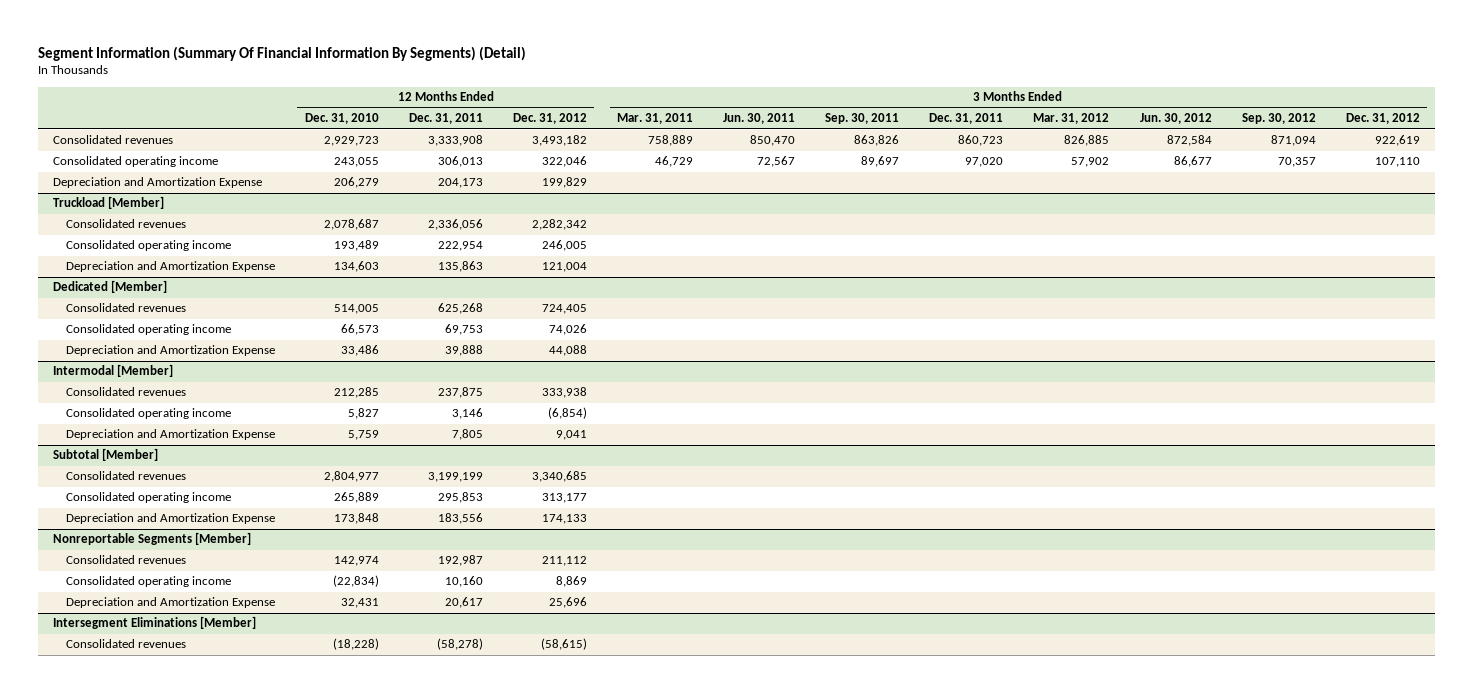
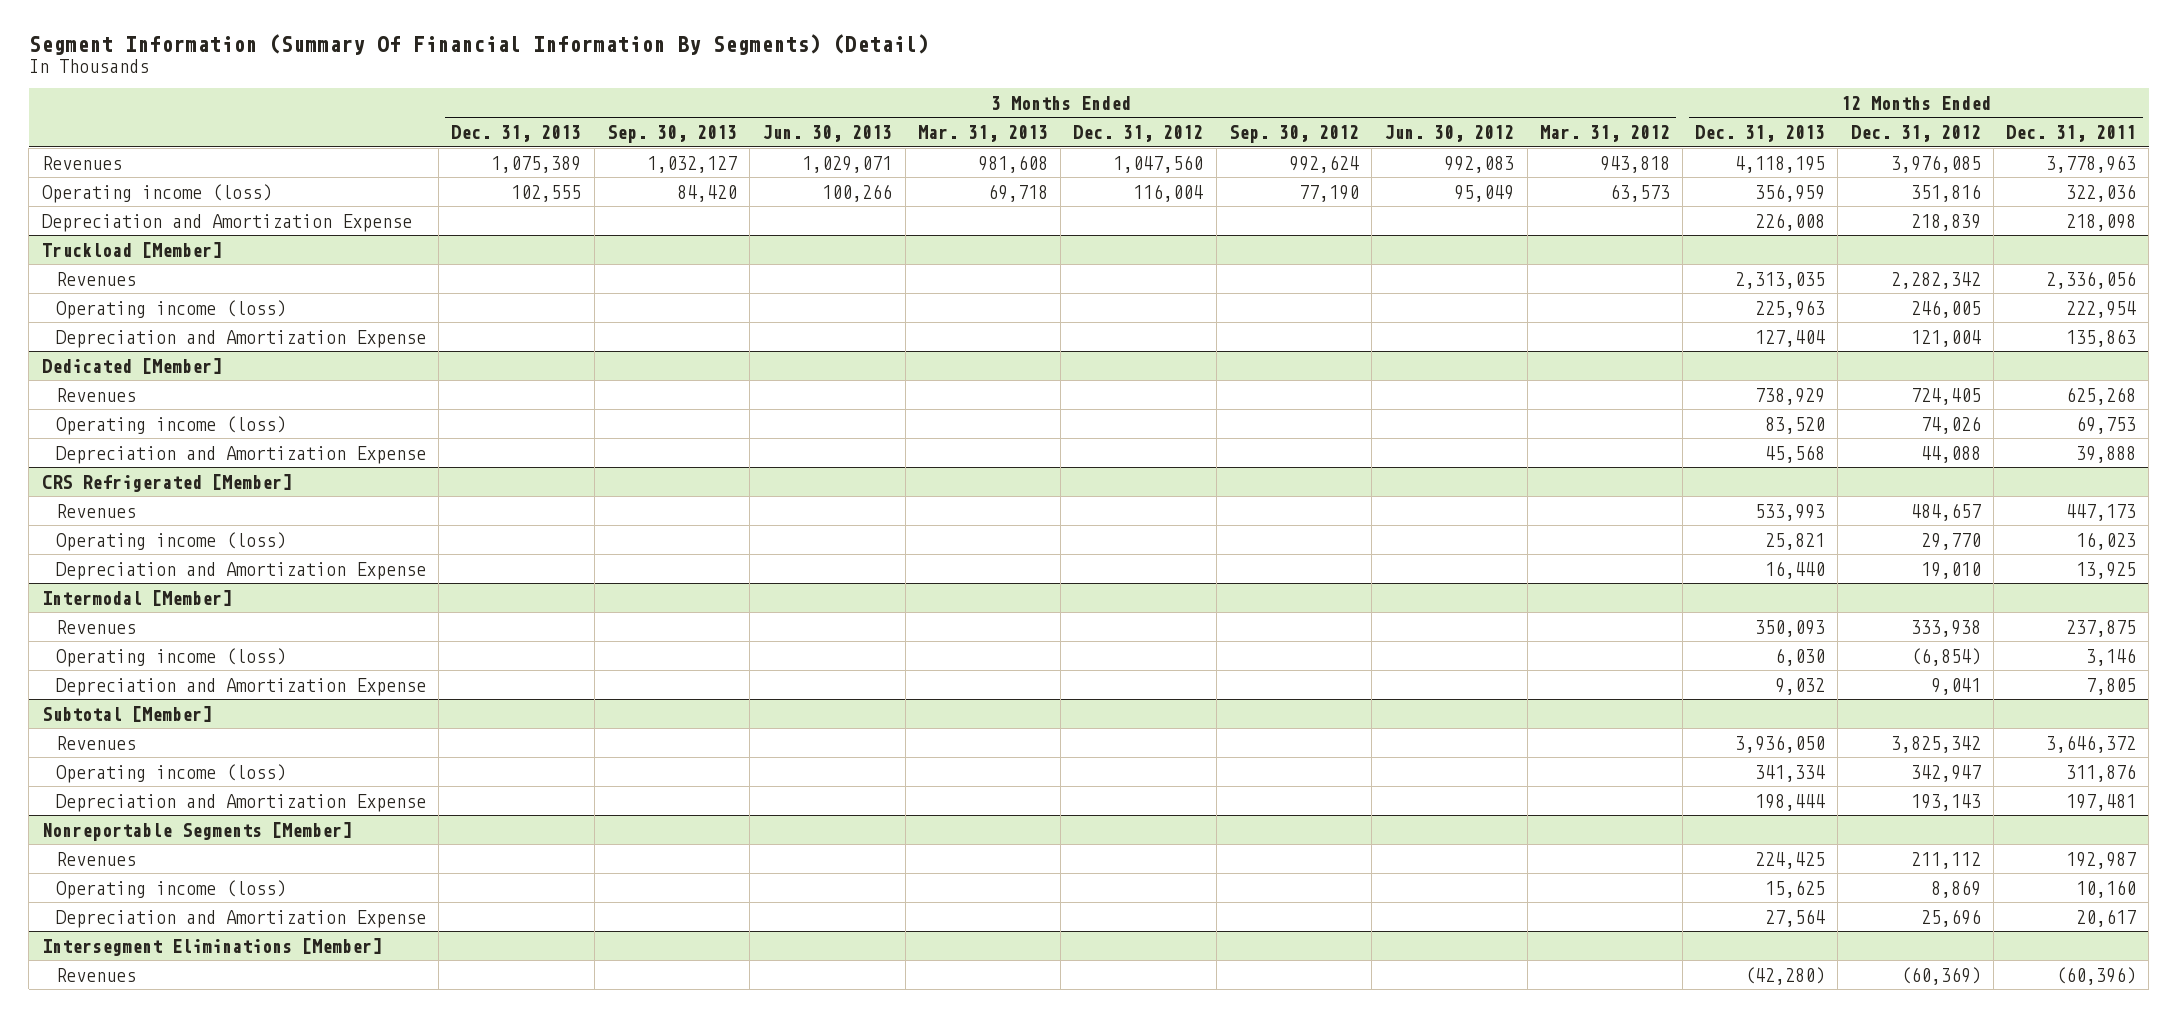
- | 12 Months Ended Dec. 31, 2010 | 12 Months Ended Dec. 31, 2011 | 12 Months Ended Dec. 31, 2012 | 3 Months Ended Mar. 31, 2011 | 3 Months Ended Jun. 30, 2011 | 3 Months Ended Sep. 30, 2011 | 3 Months Ended Dec. 31, 2011 | 3 Months Ended Mar. 31, 2012 | 3 Months Ended Jun. 30, 2012 | 3 Months Ended Sep. 30, 2012 | 3 Months Ended Dec. 31, 2012
+ | 3 Months Ended Dec. 31, 2013 | 3 Months Ended Sep. 30, 2013 | 3 Months Ended Jun. 30, 2013 | 3 Months Ended Mar. 31, 2013 | 3 Months Ended Dec. 31, 2012 | 3 Months Ended Sep. 30, 2012 | 3 Months Ended Jun. 30, 2012 | 3 Months Ended Mar. 31, 2012 | 12 Months Ended Dec. 31, 2013 | 12 Months Ended Dec. 31, 2012 | 12 Months Ended Dec. 31, 2011
- Consolidated revenues | 2,929,723 | 3,333,908 | 3,493,182 | 758,889 | 850,470 | 863,826 | 860,723 | 826,885 | 872,584 | 871,094 | 922,619
- Consolidated operating income | 243,055 | 306,013 | 322,046 | 46,729 | 72,567 | 89,697 | 97,020 | 57,902 | 86,677 | 70,357 | 107,110
- Depreciation and Amortization Expense | 206,279 | 204,173 | 199,829 | | | | | | | |
+ Revenues | 1,075,389 | 1,032,127 | 1,029,071 | 981,608 | 1,047,560 | 992,624 | 992,083 | 943,818 | 4,118,195 | 3,976,085 | 3,778,963
+ Operating income (loss) | 102,555 | 84,420 | 100,266 | 69,718 | 116,004 | 77,190 | 95,049 | 63,573 | 356,959 | 351,816 | 322,036
+ Depreciation and Amortization Expense | | | | | | | | | 226,008 | 218,839 | 218,098
@ Truckload [Member]
- Consolidated revenues | 2,078,687 | 2,336,056 | 2,282,342 | | | | | | | |
- Consolidated operating income | 193,489 | 222,954 | 246,005 | | | | | | | |
+ Revenues | | | | | | | | | 2,313,035 | 2,282,342 | 2,336,056
+ Operating income (loss) | | | | | | | | | 225,963 | 246,005 | 222,954
@ Dedicated [Member]
- Consolidated revenues | 514,005 | 625,268 | 724,405 | | | | | | | |
- Consolidated operating income | 66,573 | 69,753 | 74,026 | | | | | | | |
+ Revenues | | | | | | | | | 738,929 | 724,405 | 625,268
+ Operating income (loss) | | | | | | | | | 83,520 | 74,026 | 69,753
+ CRS Refrigerated [Member]
+ Revenues | | | | | | | | | 533,993 | 484,657 | 447,173
+ Operating income (loss) | | | | | | | | | 25,821 | 29,770 | 16,023
+ Depreciation and Amortization Expense | | | | | | | | | 16,440 | 19,010 | 13,925
@ Intermodal [Member]
- Consolidated revenues | 212,285 | 237,875 | 333,938 | | | | | | | |
- Consolidated operating income | 5,827 | 3,146 | (6,854) | | | | | | | |
+ Revenues | | | | | | | | | 350,093 | 333,938 | 237,875
+ Operating income (loss) | | | | | | | | | 6,030 | (6,854) | 3,146
@ Subtotal [Member]
- Consolidated revenues | 2,804,977 | 3,199,199 | 3,340,685 | | | | | | | |
- Consolidated operating income | 265,889 | 295,853 | 313,177 | | | | | | | |
- Depreciation and Amortization Expense | 173,848 | 183,556 | 174,133 | | | | | | | |
+ Revenues | | | | | | | | | 3,936,050 | 3,825,342 | 3,646,372
+ Operating income (loss) | | | | | | | | | 341,334 | 342,947 | 311,876
+ Depreciation and Amortization Expense | | | | | | | | | 198,444 | 193,143 | 197,481
@ Nonreportable Segments [Member]
- Consolidated revenues | 142,974 | 192,987 | 211,112 | | | | | | | |
- Consolidated operating income | (22,834) | 10,160 | 8,869 | | | | | | | |
+ Revenues | | | | | | | | | 224,425 | 211,112 | 192,987
+ Operating income (loss) | | | | | | | | | 15,625 | 8,869 | 10,160
@ Intersegment Eliminations [Member]
- Consolidated revenues | (18,228) | (58,278) | (58,615) | | | | | | | |
+ Revenues | | | | | | | | | (42,280) | (60,369) | (60,396)

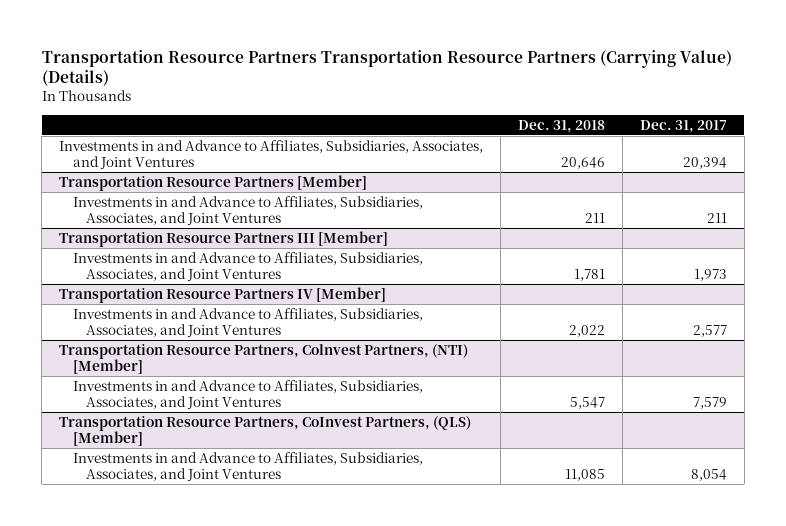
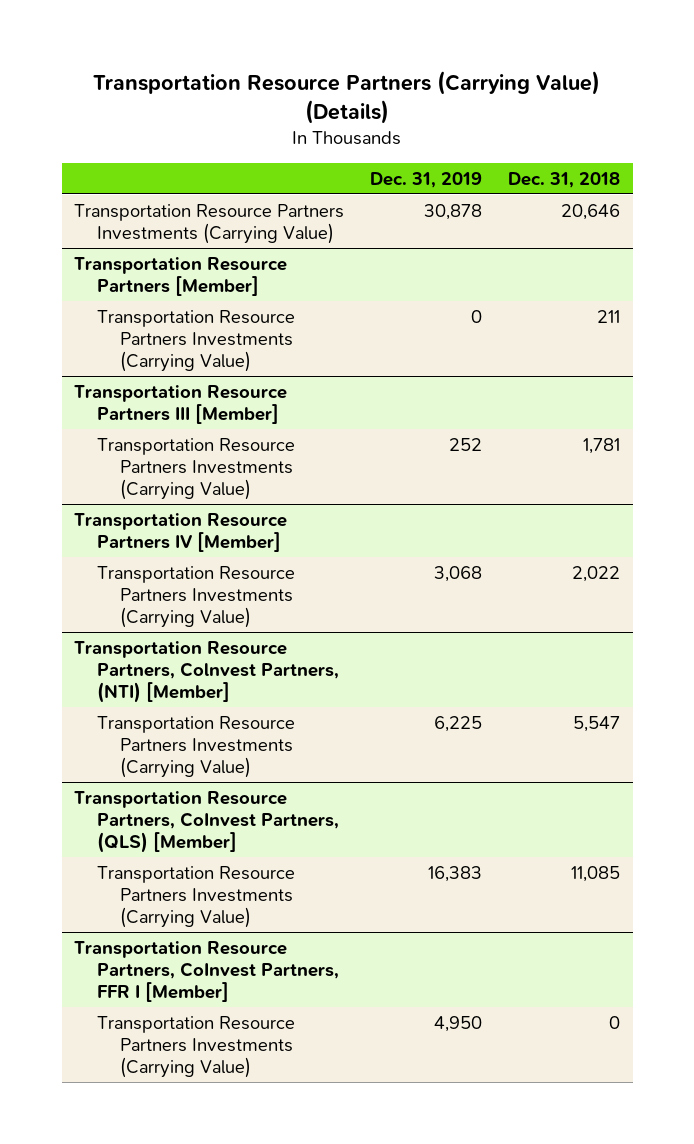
- Transportation Resource Partners Transportation Resource Partners (Carrying Value) (Details)
+ Transportation Resource Partners (Carrying Value) (Details)
- | Dec. 31, 2018 | Dec. 31, 2017
+ | Dec. 31, 2019 | Dec. 31, 2018
- Investments in and Advance to Affiliates, Subsidiaries, Associates, and Joint Ventures | 20,646 | 20,394
+ Transportation Resource Partners Investments (Carrying Value) | 30,878 | 20,646
@ Transportation Resource Partners [Member]
- Investments in and Advance to Affiliates, Subsidiaries, Associates, and Joint Ventures | 211 | 211
+ Transportation Resource Partners Investments (Carrying Value) | 0 | 211
@ Transportation Resource Partners III [Member]
- Investments in and Advance to Affiliates, Subsidiaries, Associates, and Joint Ventures | 1,781 | 1,973
+ Transportation Resource Partners Investments (Carrying Value) | 252 | 1,781
@ Transportation Resource Partners IV [Member]
- Investments in and Advance to Affiliates, Subsidiaries, Associates, and Joint Ventures | 2,022 | 2,577
+ Transportation Resource Partners Investments (Carrying Value) | 3,068 | 2,022
@ Transportation Resource Partners, Colnvest Partners, (NTI) [Member]
- Investments in and Advance to Affiliates, Subsidiaries, Associates, and Joint Ventures | 5,547 | 7,579
+ Transportation Resource Partners Investments (Carrying Value) | 6,225 | 5,547
@ Transportation Resource Partners, CoInvest Partners, (QLS) [Member]
- Investments in and Advance to Affiliates, Subsidiaries, Associates, and Joint Ventures | 11,085 | 8,054
+ Transportation Resource Partners Investments (Carrying Value) | 16,383 | 11,085
+ Transportation Resource Partners, CoInvest Partners, FFR I [Member]
+ Transportation Resource Partners Investments (Carrying Value) | 4,950 | 0

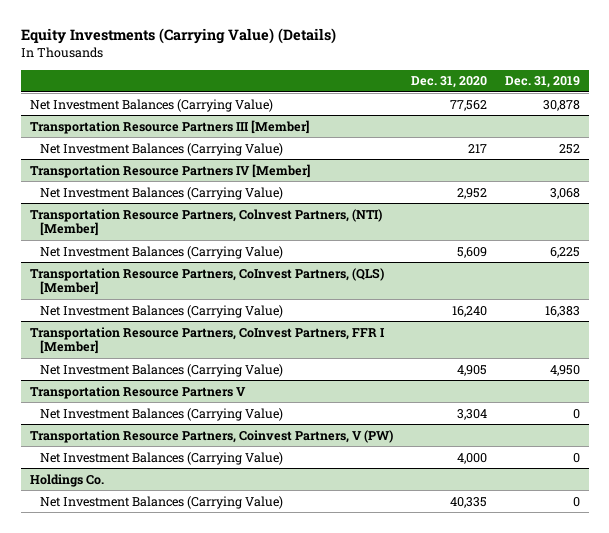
- Transportation Resource Partners (Carrying Value) (Details)
+ Equity Investments (Carrying Value) (Details)
- | Dec. 31, 2019 | Dec. 31, 2018
+ | Dec. 31, 2020 | Dec. 31, 2019
- Transportation Resource Partners Investments (Carrying Value) | 30,878 | 20,646
- Transportation Resource Partners [Member]
- Transportation Resource Partners Investments (Carrying Value) | 0 | 211
+ Net Investment Balances (Carrying Value) | 77,562 | 30,878
@ Transportation Resource Partners III [Member]
- Transportation Resource Partners Investments (Carrying Value) | 252 | 1,781
+ Net Investment Balances (Carrying Value) | 217 | 252
@ Transportation Resource Partners IV [Member]
- Transportation Resource Partners Investments (Carrying Value) | 3,068 | 2,022
+ Net Investment Balances (Carrying Value) | 2,952 | 3,068
@ Transportation Resource Partners, Colnvest Partners, (NTI) [Member]
- Transportation Resource Partners Investments (Carrying Value) | 6,225 | 5,547
+ Net Investment Balances (Carrying Value) | 5,609 | 6,225
@ Transportation Resource Partners, CoInvest Partners, (QLS) [Member]
- Transportation Resource Partners Investments (Carrying Value) | 16,383 | 11,085
+ Net Investment Balances (Carrying Value) | 16,240 | 16,383
@ Transportation Resource Partners, CoInvest Partners, FFR I [Member]
- Transportation Resource Partners Investments (Carrying Value) | 4,950 | 0
+ Net Investment Balances (Carrying Value) | 4,905 | 4,950
+ Transportation Resource Partners V
+ Net Investment Balances (Carrying Value) | 3,304 | 0
+ Transportation Resource Partners, Coinvest Partners, V (PW)
+ Net Investment Balances (Carrying Value) | 4,000 | 0
+ Holdings Co.
+ Net Investment Balances (Carrying Value) | 40,335 | 0

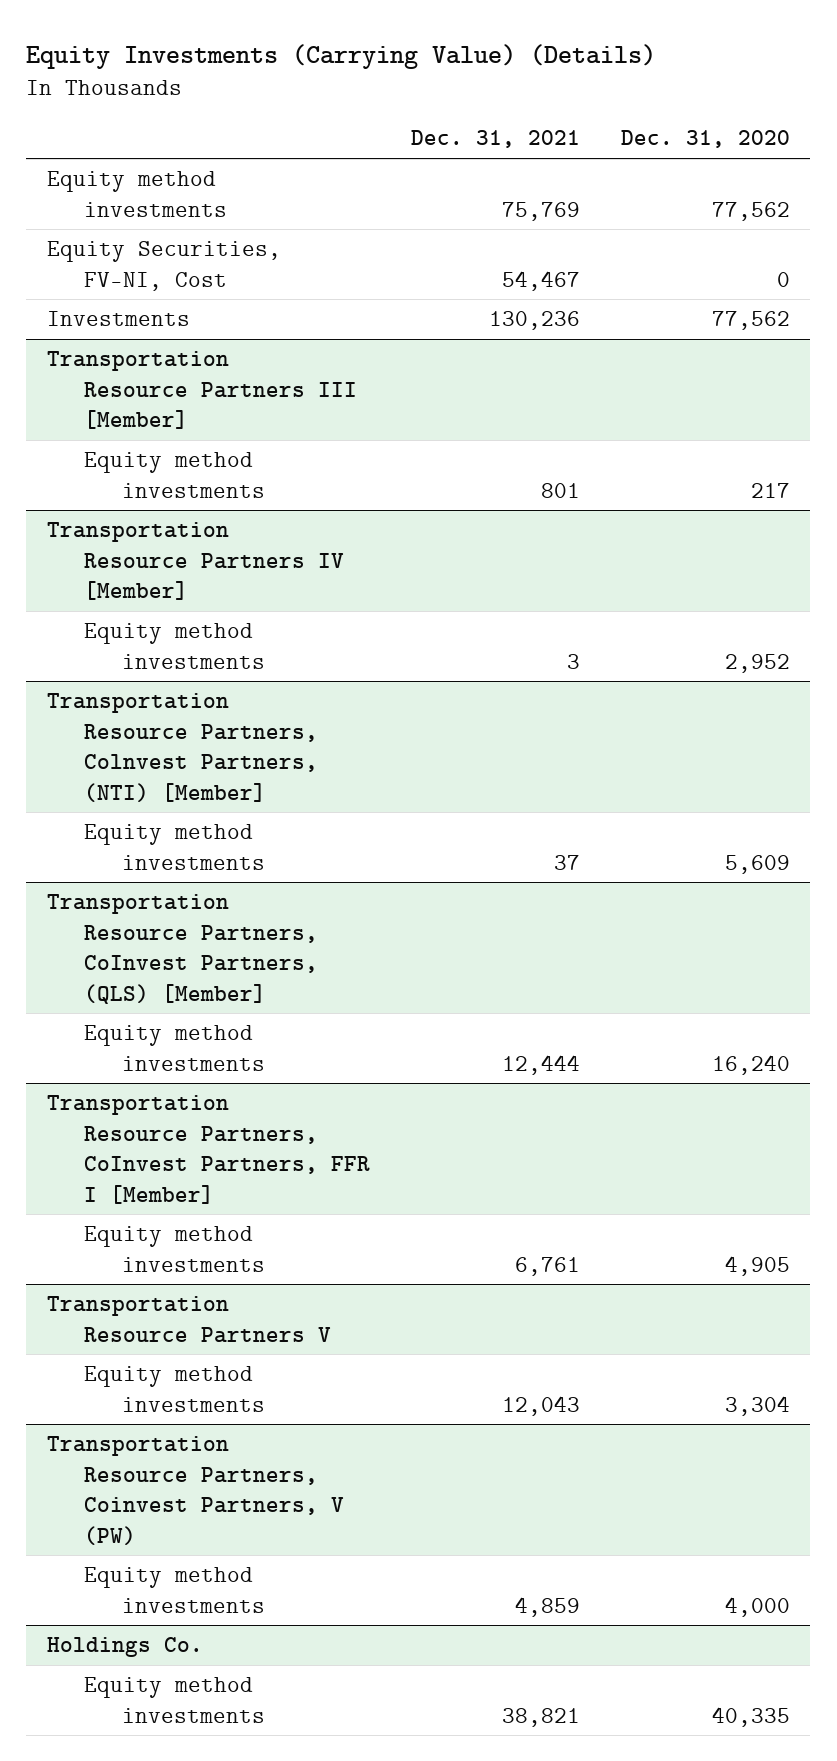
- | Dec. 31, 2020 | Dec. 31, 2019
+ | Dec. 31, 2021 | Dec. 31, 2020
- Net Investment Balances (Carrying Value) | 77,562 | 30,878
+ Equity method investments | 75,769 | 77,562
+ Equity Securities, FV-NI, Cost | 54,467 | 0
+ Investments | 130,236 | 77,562
@ Transportation Resource Partners III [Member]
- Net Investment Balances (Carrying Value) | 217 | 252
+ Equity method investments | 801 | 217
@ Transportation Resource Partners IV [Member]
- Net Investment Balances (Carrying Value) | 2,952 | 3,068
+ Equity method investments | 3 | 2,952
@ Transportation Resource Partners, Colnvest Partners, (NTI) [Member]
- Net Investment Balances (Carrying Value) | 5,609 | 6,225
+ Equity method investments | 37 | 5,609
@ Transportation Resource Partners, CoInvest Partners, (QLS) [Member]
- Net Investment Balances (Carrying Value) | 16,240 | 16,383
+ Equity method investments | 12,444 | 16,240
@ Transportation Resource Partners, CoInvest Partners, FFR I [Member]
- Net Investment Balances (Carrying Value) | 4,905 | 4,950
+ Equity method investments | 6,761 | 4,905
@ Transportation Resource Partners V
- Net Investment Balances (Carrying Value) | 3,304 | 0
+ Equity method investments | 12,043 | 3,304
@ Transportation Resource Partners, Coinvest Partners, V (PW)
- Net Investment Balances (Carrying Value) | 4,000 | 0
+ Equity method investments | 4,859 | 4,000
@ Holdings Co.
- Net Investment Balances (Carrying Value) | 40,335 | 0
+ Equity method investments | 38,821 | 40,335

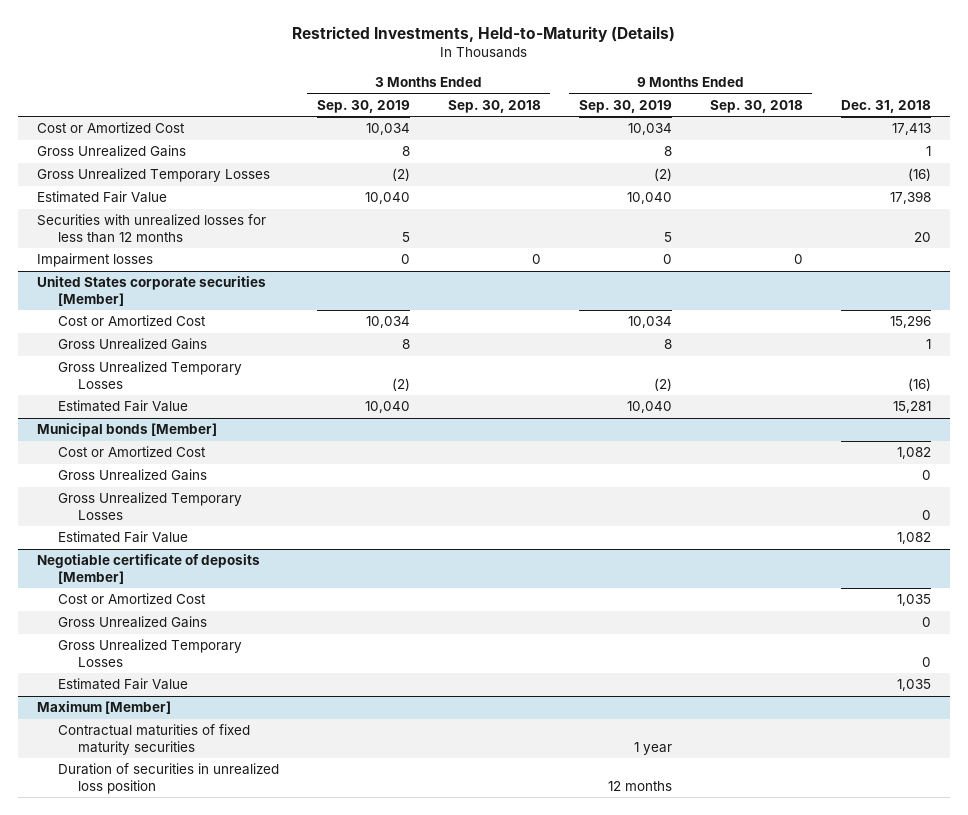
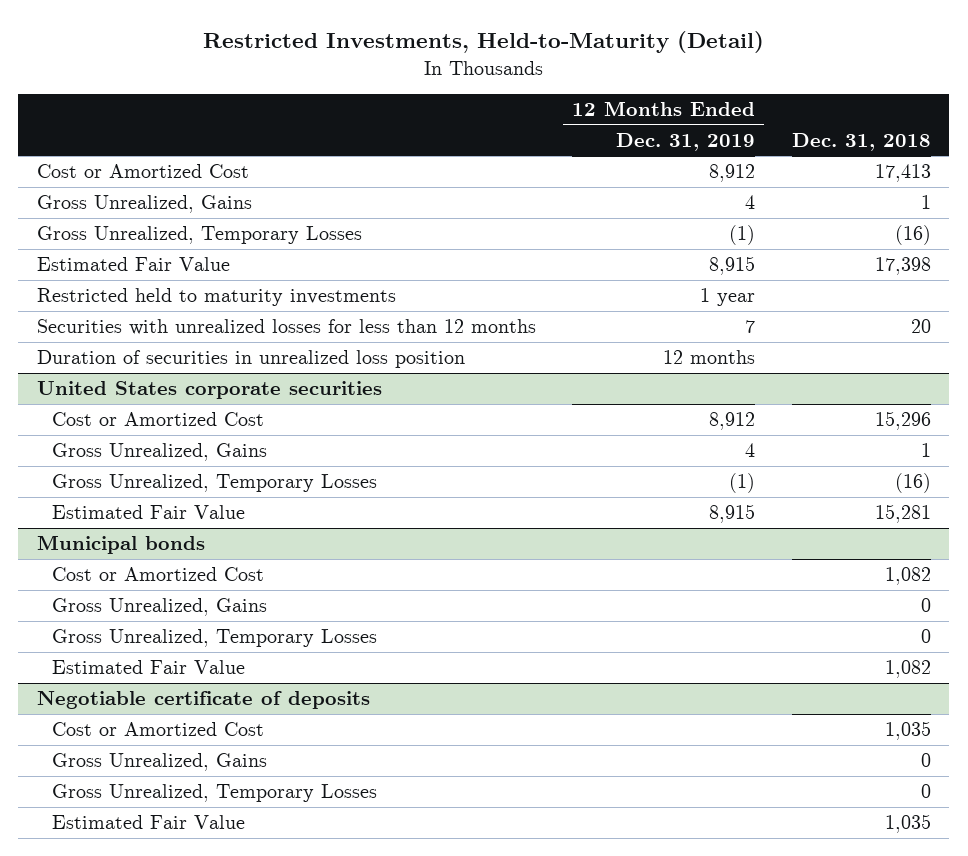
- Restricted Investments, Held-to-Maturity (Details)
+ Restricted Investments, Held-to-Maturity (Detail)
- | 3 Months Ended Sep. 30, 2019 | 3 Months Ended Sep. 30, 2018 | 9 Months Ended Sep. 30, 2019 | 9 Months Ended Sep. 30, 2018 | Dec. 31, 2018
+ | 12 Months Ended Dec. 31, 2019 | Dec. 31, 2018
- Gross Unrealized Gains | 8 | | 8 | | 1
- Gross Unrealized Temporary Losses | (2) | | (2) | | (16)
+ Gross Unrealized, Gains | 4 | 1
+ Gross Unrealized, Temporary Losses | (1) | (16)
+ Restricted held to maturity investments | 1 year |
- Impairment losses | 0 | 0 | 0 | 0 |
- United States corporate securities [Member]
+ Duration of securities in unrealized loss position | 12 months |
+ United States corporate securities
- Gross Unrealized Gains | 8 | | 8 | | 1
- Gross Unrealized Temporary Losses | (2) | | (2) | | (16)
+ Gross Unrealized, Gains | 4 | 1
+ Gross Unrealized, Temporary Losses | (1) | (16)
- Municipal bonds [Member]
+ Municipal bonds
- Gross Unrealized Gains | | | | | 0
- Gross Unrealized Temporary Losses | | | | | 0
+ Gross Unrealized, Gains | | 0
+ Gross Unrealized, Temporary Losses | | 0
- Negotiable certificate of deposits [Member]
+ Negotiable certificate of deposits
- Gross Unrealized Gains | | | | | 0
- Gross Unrealized Temporary Losses | | | | | 0
+ Gross Unrealized, Gains | | 0
+ Gross Unrealized, Temporary Losses | | 0
- Maximum [Member]
- Contractual maturities of fixed maturity securities | | | 1 year | |
- Duration of securities in unrealized loss position | | | 12 months | |

